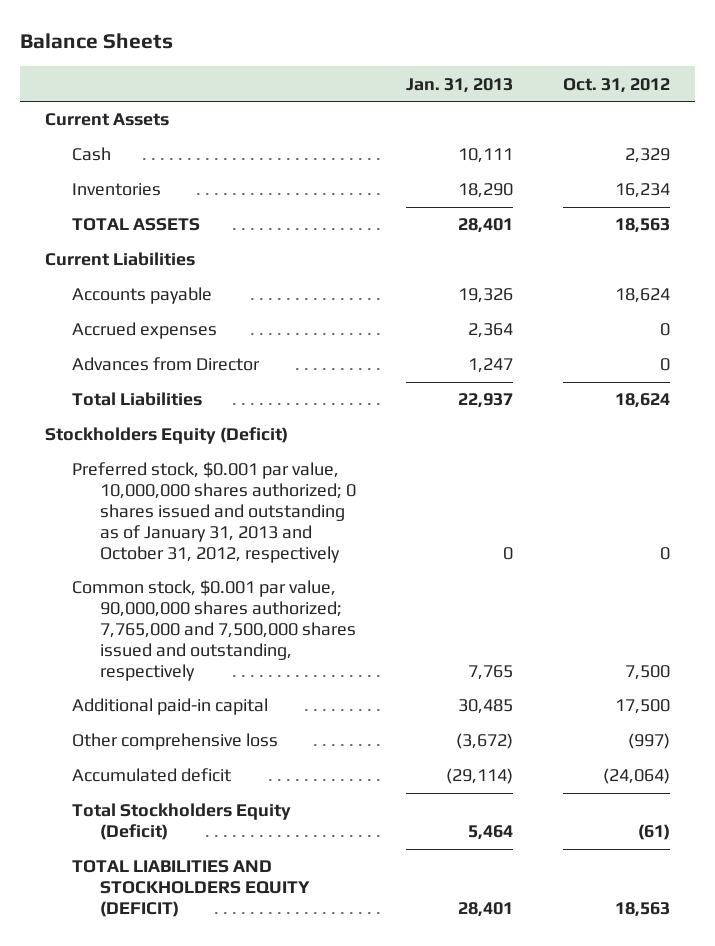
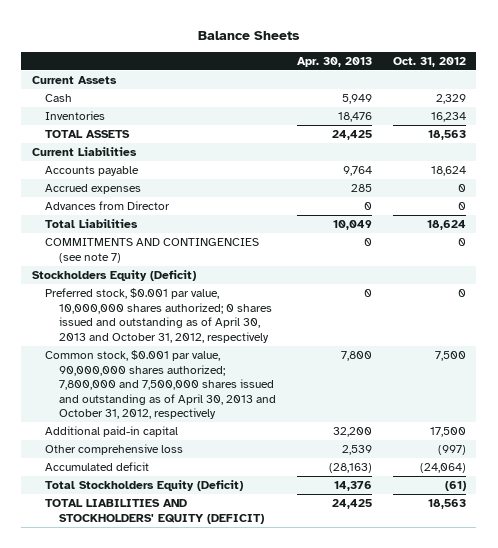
- | Jan. 31, 2013 | Oct. 31, 2012
+ | Apr. 30, 2013 | Oct. 31, 2012
+ COMMITMENTS AND CONTINGENCIES (see note 7) | 0 | 0
- Preferred stock, $0.001 par value, 10,000,000 shares authorized; 0 shares issued and outstanding as of January 31, 2013 and October 31, 2012, respectively | 0 | 0
- Common stock, $0.001 par value, 90,000,000 shares authorized; 7,765,000 and 7,500,000 shares issued and outstanding, respectively | 7,765 | 7,500
+ Preferred stock, $0.001 par value, 10,000,000 shares authorized; 0 shares issued and outstanding as of April 30, 2013 and October 31, 2012, respectively | 0 | 0
+ Common stock, $0.001 par value, 90,000,000 shares authorized; 7,800,000 and 7,500,000 shares issued and outstanding as of April 30, 2013 and October 31, 2012, respectively | 7,800 | 7,500
- TOTAL LIABILITIES AND STOCKHOLDERS EQUITY (DEFICIT) | 28,401 | 18,563
+ TOTAL LIABILITIES AND STOCKHOLDERS' EQUITY (DEFICIT) | 24,425 | 18,563

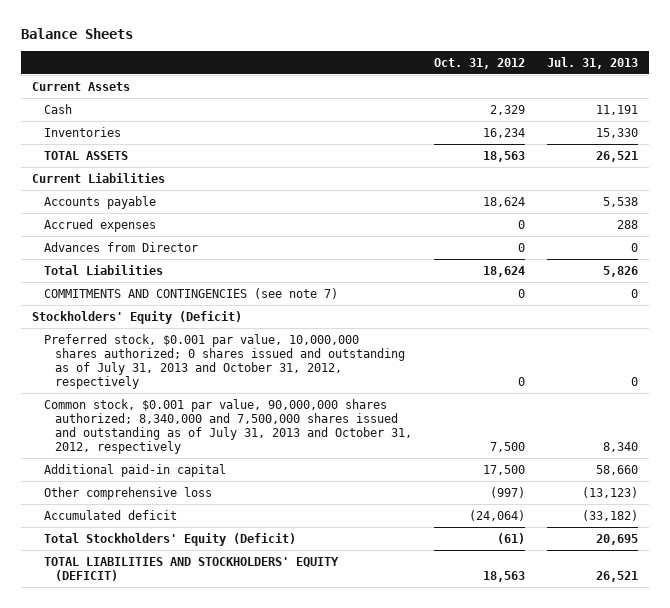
- | Apr. 30, 2013 | Oct. 31, 2012
+ | Oct. 31, 2012 | Jul. 31, 2013
- Stockholders Equity (Deficit)
- Preferred stock, $0.001 par value, 10,000,000 shares authorized; 0 shares issued and outstanding as of April 30, 2013 and October 31, 2012, respectively | 0 | 0
- Common stock, $0.001 par value, 90,000,000 shares authorized; 7,800,000 and 7,500,000 shares issued and outstanding as of April 30, 2013 and October 31, 2012, respectively | 7,800 | 7,500
+ Stockholders' Equity (Deficit)
+ Preferred stock, $0.001 par value, 10,000,000 shares authorized; 0 shares issued and outstanding as of July 31, 2013 and October 31, 2012, respectively | 0 | 0
+ Common stock, $0.001 par value, 90,000,000 shares authorized; 8,340,000 and 7,500,000 shares issued and outstanding as of July 31, 2013 and October 31, 2012, respectively | 7,500 | 8,340
- Total Stockholders Equity (Deficit) | 14,376 | (61)
+ Total Stockholders' Equity (Deficit) | (61) | 20,695

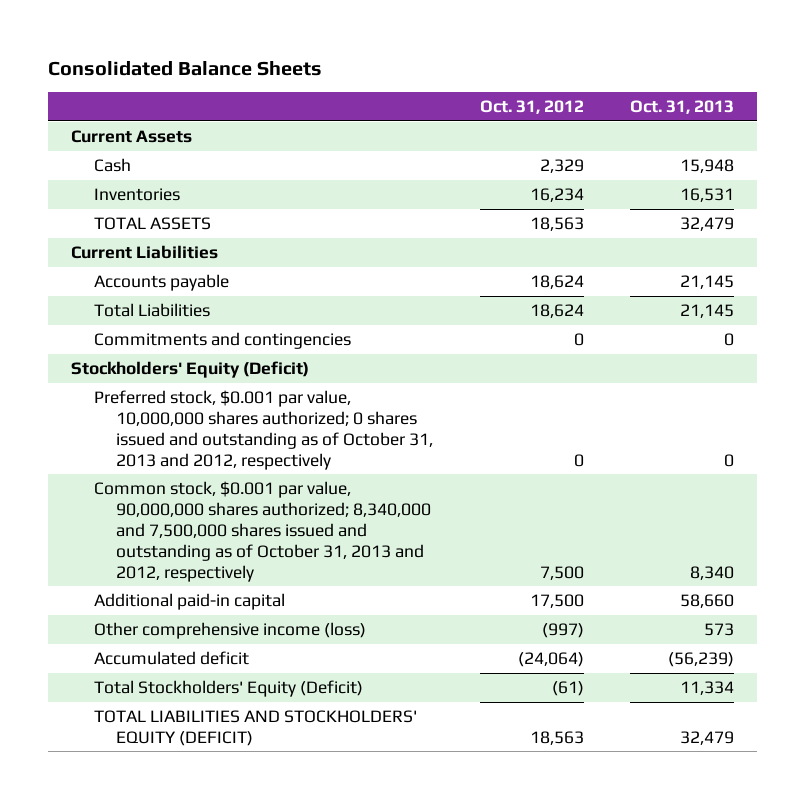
- Balance Sheets
+ Consolidated Balance Sheets
- | Oct. 31, 2012 | Jul. 31, 2013
+ | Oct. 31, 2012 | Oct. 31, 2013
- Accrued expenses | 0 | 288
- Advances from Director | 0 | 0
- COMMITMENTS AND CONTINGENCIES (see note 7) | 0 | 0
+ Commitments and contingencies | 0 | 0
- Preferred stock, $0.001 par value, 10,000,000 shares authorized; 0 shares issued and outstanding as of July 31, 2013 and October 31, 2012, respectively | 0 | 0
- Common stock, $0.001 par value, 90,000,000 shares authorized; 8,340,000 and 7,500,000 shares issued and outstanding as of July 31, 2013 and October 31, 2012, respectively | 7,500 | 8,340
+ Preferred stock, $0.001 par value, 10,000,000 shares authorized; 0 shares issued and outstanding as of October 31, 2013 and 2012, respectively | 0 | 0
+ Common stock, $0.001 par value, 90,000,000 shares authorized; 8,340,000 and 7,500,000 shares issued and outstanding as of October 31, 2013 and 2012, respectively | 7,500 | 8,340
- Other comprehensive loss | (997) | (13,123)
+ Other comprehensive income (loss) | (997) | 573

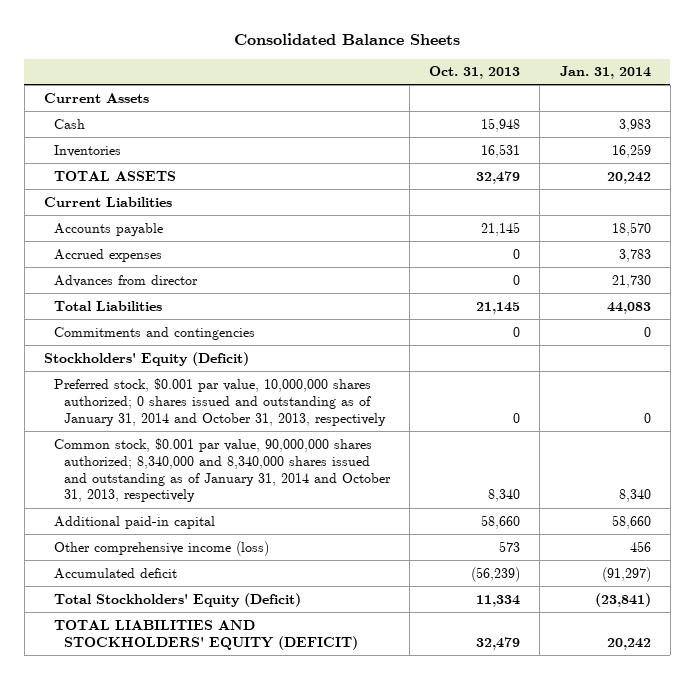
- | Oct. 31, 2012 | Oct. 31, 2013
+ | Oct. 31, 2013 | Jan. 31, 2014
+ Accrued expenses | 0 | 3,783
+ Advances from director | 0 | 21,730
- Preferred stock, $0.001 par value, 10,000,000 shares authorized; 0 shares issued and outstanding as of October 31, 2013 and 2012, respectively | 0 | 0
- Common stock, $0.001 par value, 90,000,000 shares authorized; 8,340,000 and 7,500,000 shares issued and outstanding as of October 31, 2013 and 2012, respectively | 7,500 | 8,340
+ Preferred stock, $0.001 par value, 10,000,000 shares authorized; 0 shares issued and outstanding as of January 31, 2014 and October 31, 2013, respectively | 0 | 0
+ Common stock, $0.001 par value, 90,000,000 shares authorized; 8,340,000 and 8,340,000 shares issued and outstanding as of January 31, 2014 and October 31, 2013, respectively | 8,340 | 8,340

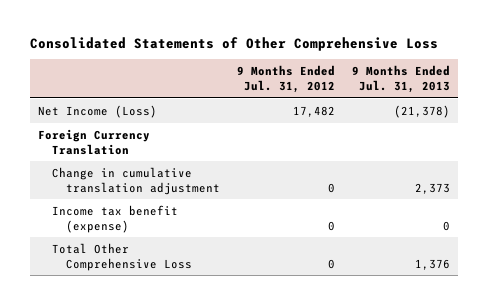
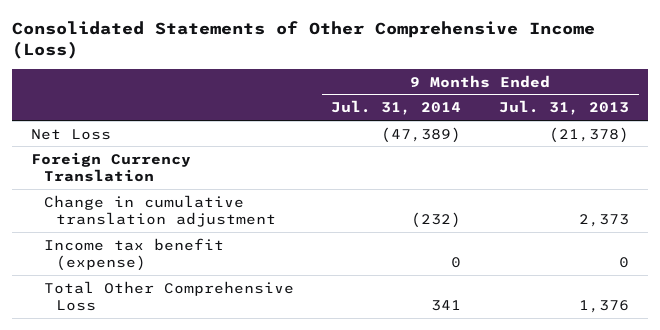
- Consolidated Statements of Other Comprehensive Loss
+ Consolidated Statements of Other Comprehensive Income (Loss)
- | 9 Months Ended Jul. 31, 2012 | 9 Months Ended Jul. 31, 2013
+ | 9 Months Ended Jul. 31, 2014 | 9 Months Ended Jul. 31, 2013
- Net Income (Loss) | 17,482 | (21,378)
+ Net Loss | (47,389) | (21,378)

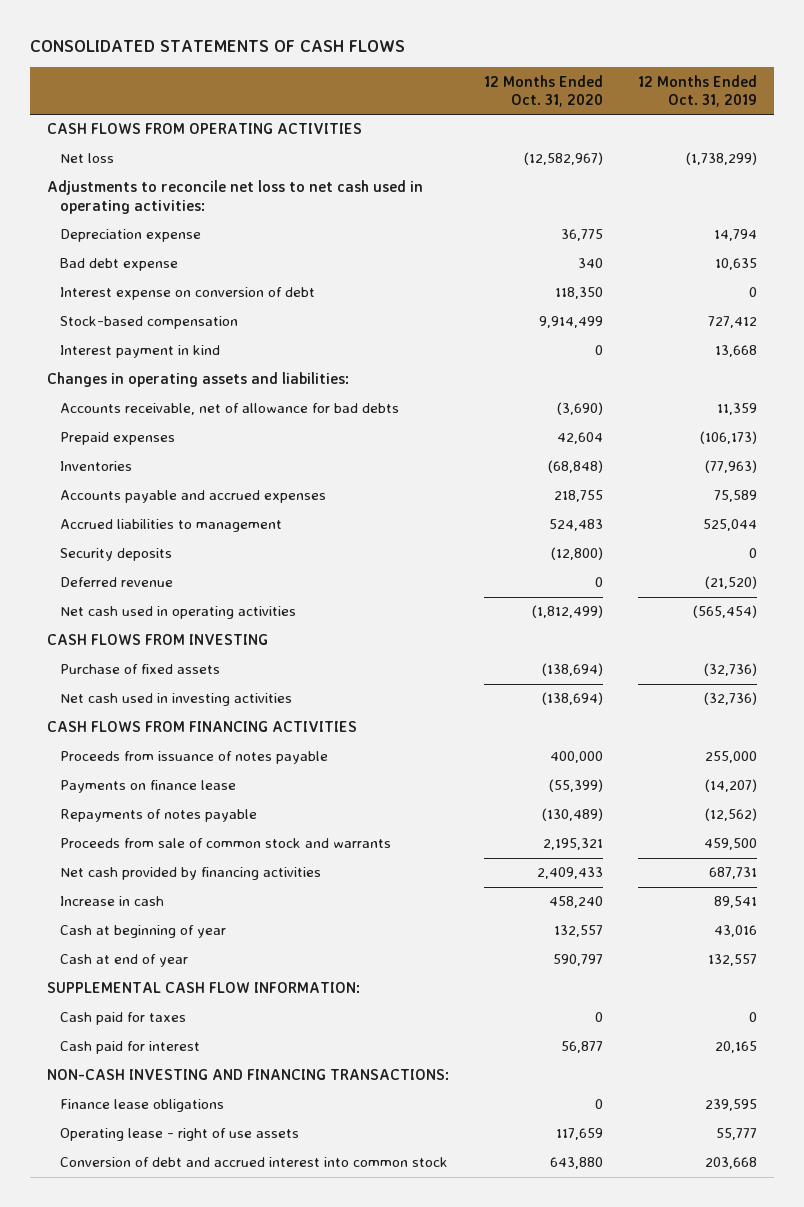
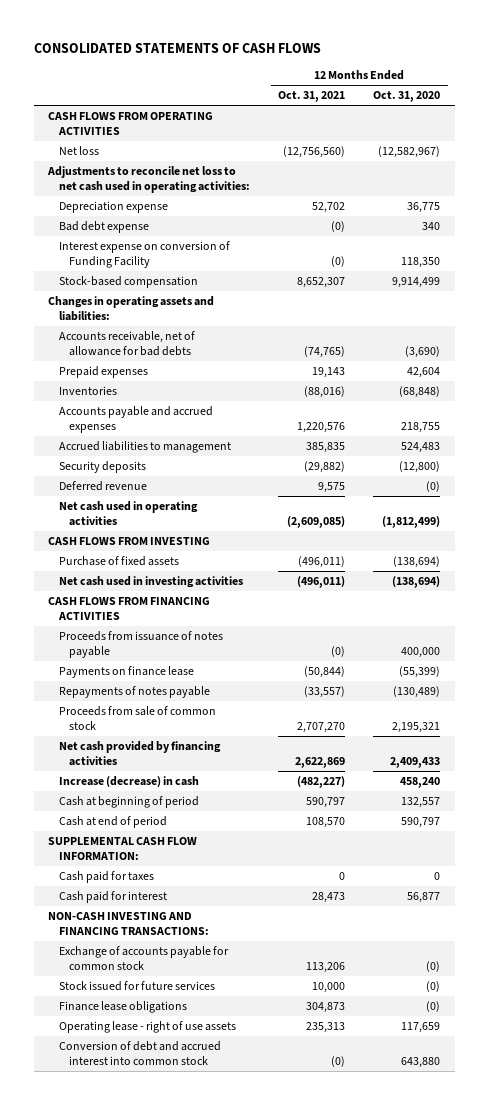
- | 12 Months Ended Oct. 31, 2020 | 12 Months Ended Oct. 31, 2019
+ | 12 Months Ended Oct. 31, 2021 | 12 Months Ended Oct. 31, 2020
- Interest expense on conversion of debt | 118,350 | 0
+ Interest expense on conversion of Funding Facility | (0) | 118,350
- Interest payment in kind | 0 | 13,668
- Deferred revenue | 0 | (21,520)
+ Deferred revenue | 9,575 | (0)
- Proceeds from sale of common stock and warrants | 2,195,321 | 459,500
+ Proceeds from sale of common stock | 2,707,270 | 2,195,321
- Increase in cash | 458,240 | 89,541
- Cash at beginning of year | 132,557 | 43,016
- Cash at end of year | 590,797 | 132,557
+ Increase (decrease) in cash | (482,227) | 458,240
+ Cash at beginning of period | 590,797 | 132,557
+ Cash at end of period | 108,570 | 590,797
- Finance lease obligations | 0 | 239,595
+ Exchange of accounts payable for common stock | 113,206 | (0)
+ Stock issued for future services | 10,000 | (0)
+ Finance lease obligations | 304,873 | (0)

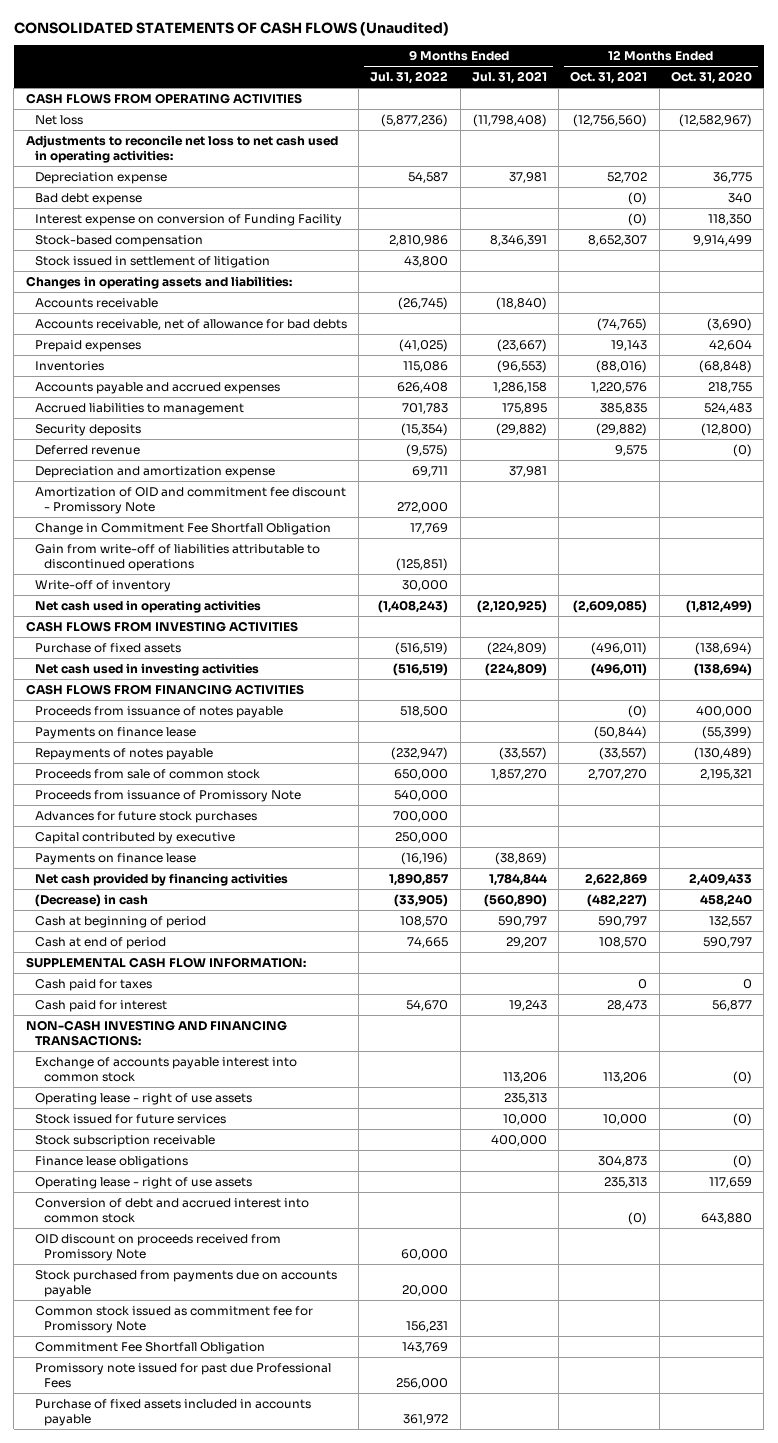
- CONSOLIDATED STATEMENTS OF CASH FLOWS
+ CONSOLIDATED STATEMENTS OF CASH FLOWS (Unaudited)
- | 12 Months Ended Oct. 31, 2021 | 12 Months Ended Oct. 31, 2020
+ | 9 Months Ended Jul. 31, 2022 | 9 Months Ended Jul. 31, 2021 | 12 Months Ended Oct. 31, 2021 | 12 Months Ended Oct. 31, 2020
+ Stock issued in settlement of litigation | 43,800 | | |
+ Accounts receivable | (26,745) | (18,840) | |
+ Depreciation and amortization expense | 69,711 | 37,981 | |
+ Amortization of OID and commitment fee discount - Promissory Note | 272,000 | | |
+ Change in Commitment Fee Shortfall Obligation | 17,769 | | |
+ Gain from write-off of liabilities attributable to discontinued operations | (125,851) | | |
+ Write-off of inventory | 30,000 | | |
- CASH FLOWS FROM INVESTING
+ CASH FLOWS FROM INVESTING ACTIVITIES
+ Proceeds from issuance of Promissory Note | 540,000 | | |
+ Advances for future stock purchases | 700,000 | | |
+ Capital contributed by executive | 250,000 | | |
+ Payments on finance lease | (16,196) | (38,869) | |
- Increase (decrease) in cash | (482,227) | 458,240
+ (Decrease) in cash | (33,905) | (560,890) | (482,227) | 458,240
- Exchange of accounts payable for common stock | 113,206 | (0)
+ Exchange of accounts payable interest into common stock | | 113,206 | 113,206 | (0)
+ Operating lease - right of use assets | | 235,313 | |
+ Stock subscription receivable | | 400,000 | |
+ OID discount on proceeds received from Promissory Note | 60,000 | | |
+ Stock purchased from payments due on accounts payable | 20,000 | | |
+ Common stock issued as commitment fee for Promissory Note | 156,231 | | |
+ Commitment Fee Shortfall Obligation | 143,769 | | |
+ Promissory note issued for past due Professional Fees | 256,000 | | |
+ Purchase of fixed assets included in accounts payable | 361,972 | | |

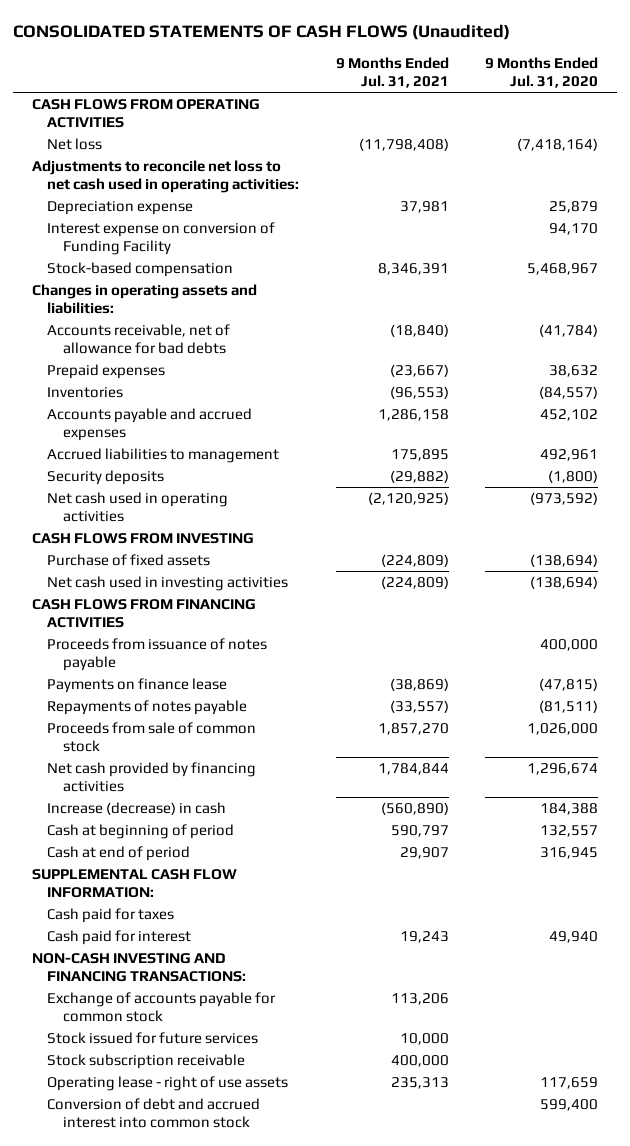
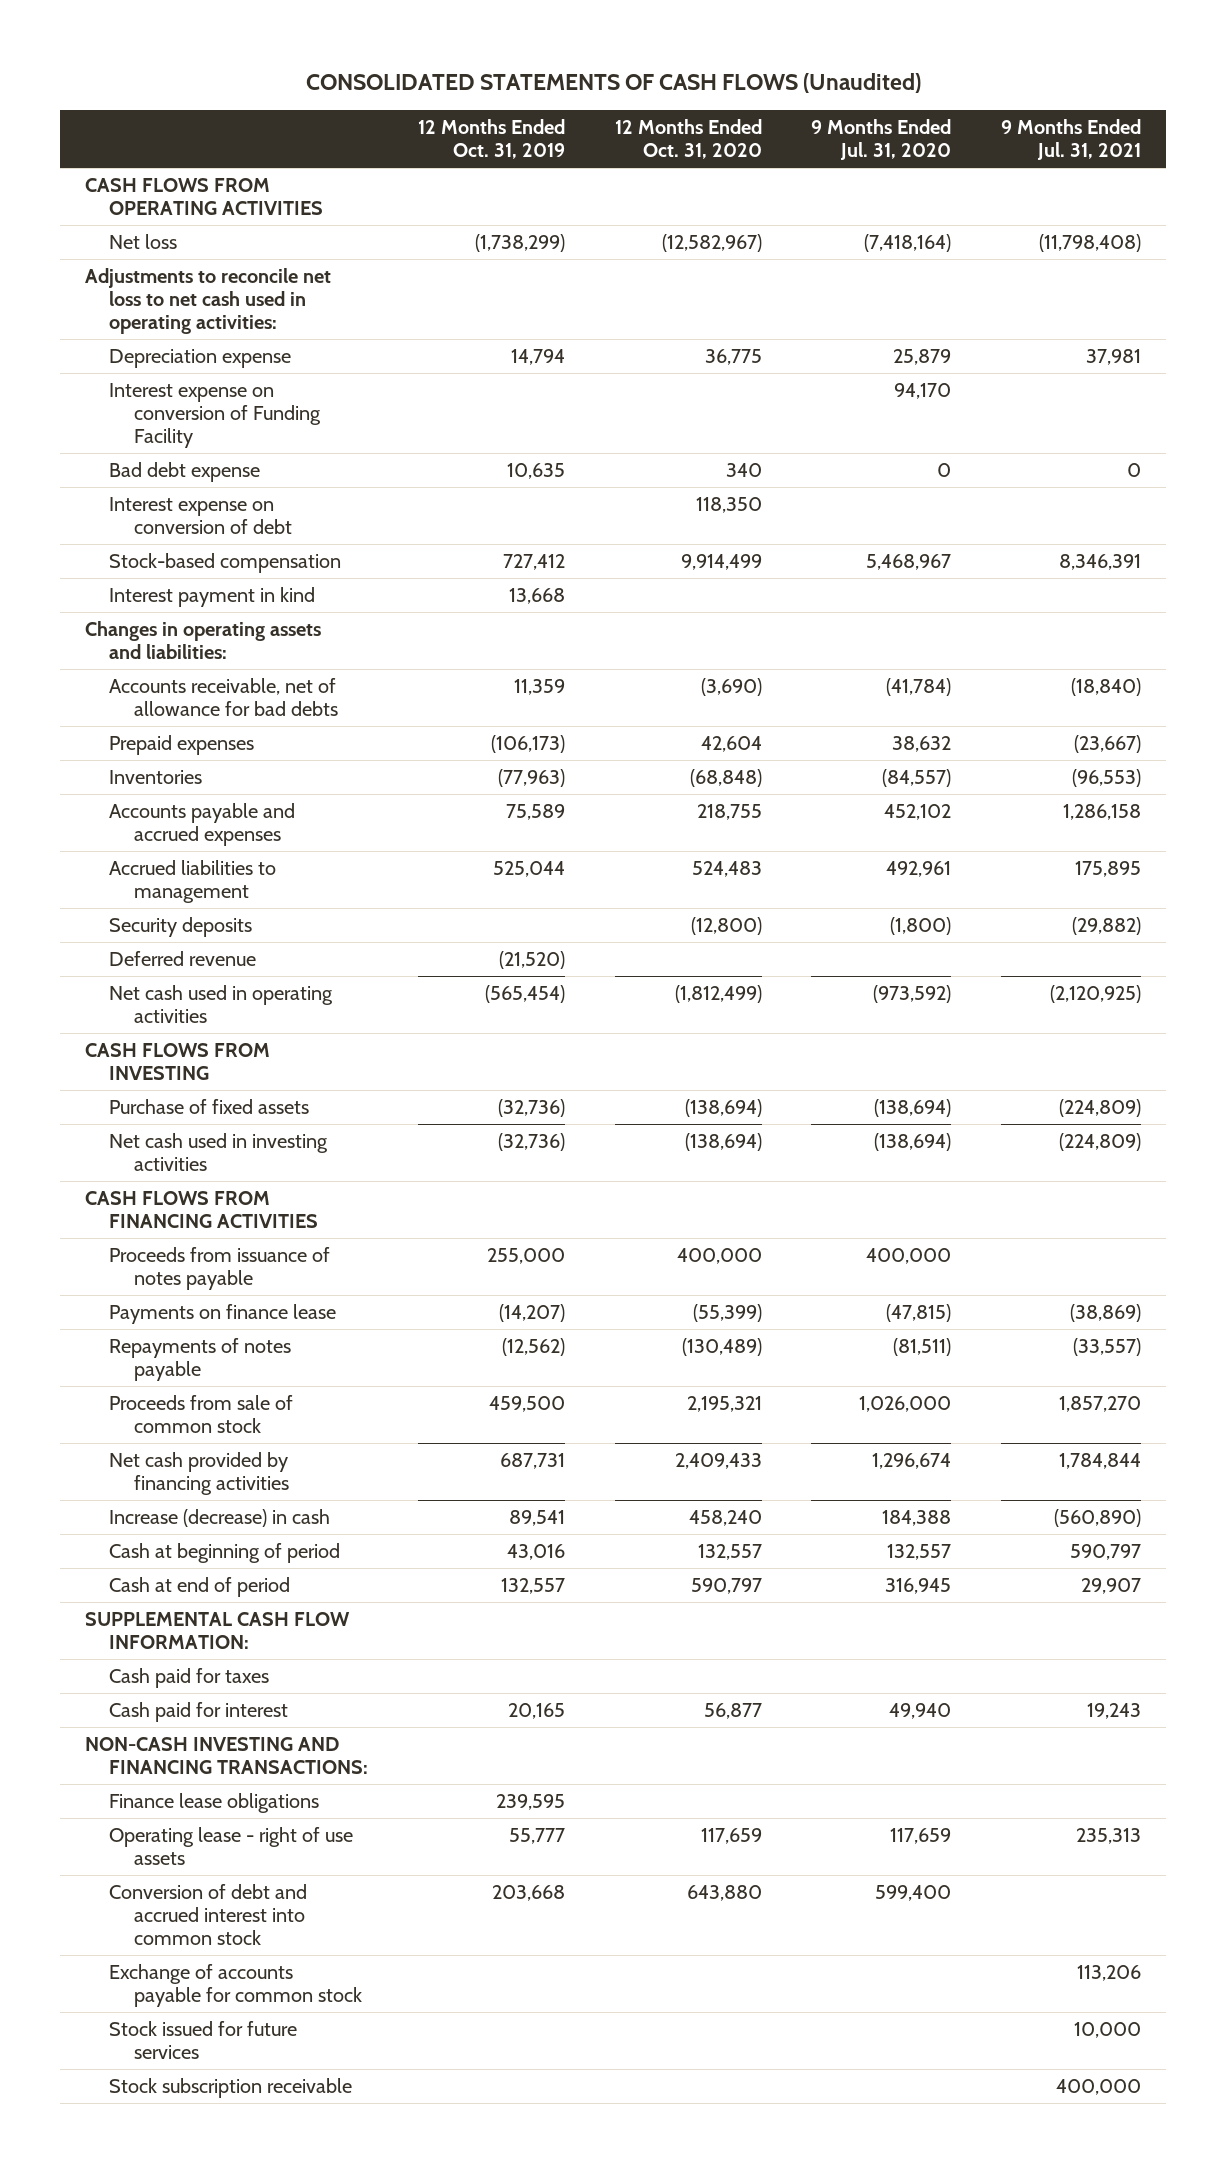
- | 9 Months Ended Jul. 31, 2021 | 9 Months Ended Jul. 31, 2020
+ | 12 Months Ended Oct. 31, 2019 | 12 Months Ended Oct. 31, 2020 | 9 Months Ended Jul. 31, 2020 | 9 Months Ended Jul. 31, 2021
+ Bad debt expense | 10,635 | 340 | 0 | 0
+ Interest expense on conversion of debt | | 118,350 | |
+ Interest payment in kind | 13,668 | | |
+ Deferred revenue | (21,520) | | |
+ Finance lease obligations | 239,595 | | |
moved up: Operating lease - right of use assets | 55,777 | 117,659 | 117,659 | 235,313
moved up: Conversion of debt and accrued interest into common stock | 203,668 | 643,880 | 599,400 |

